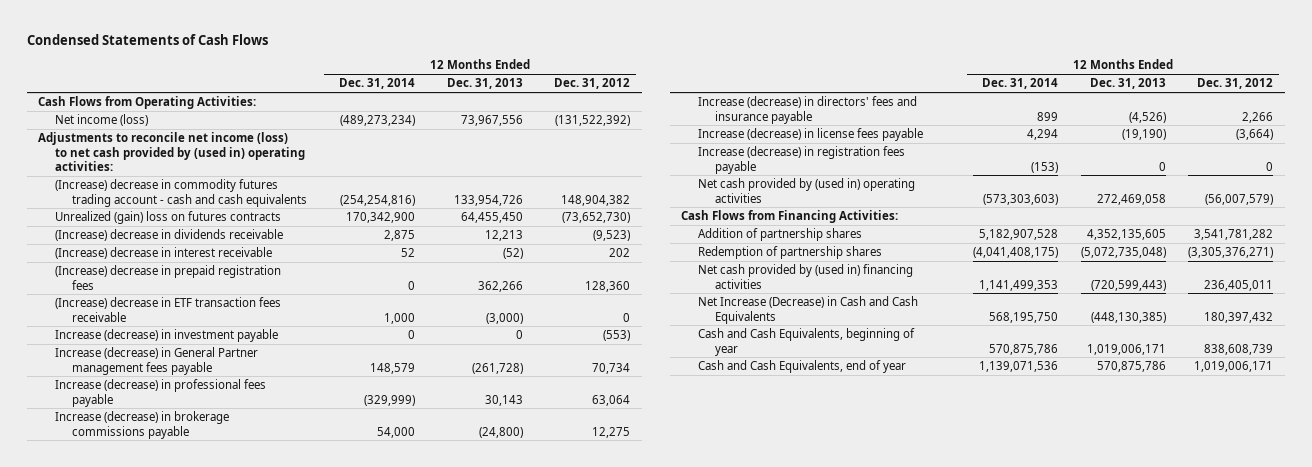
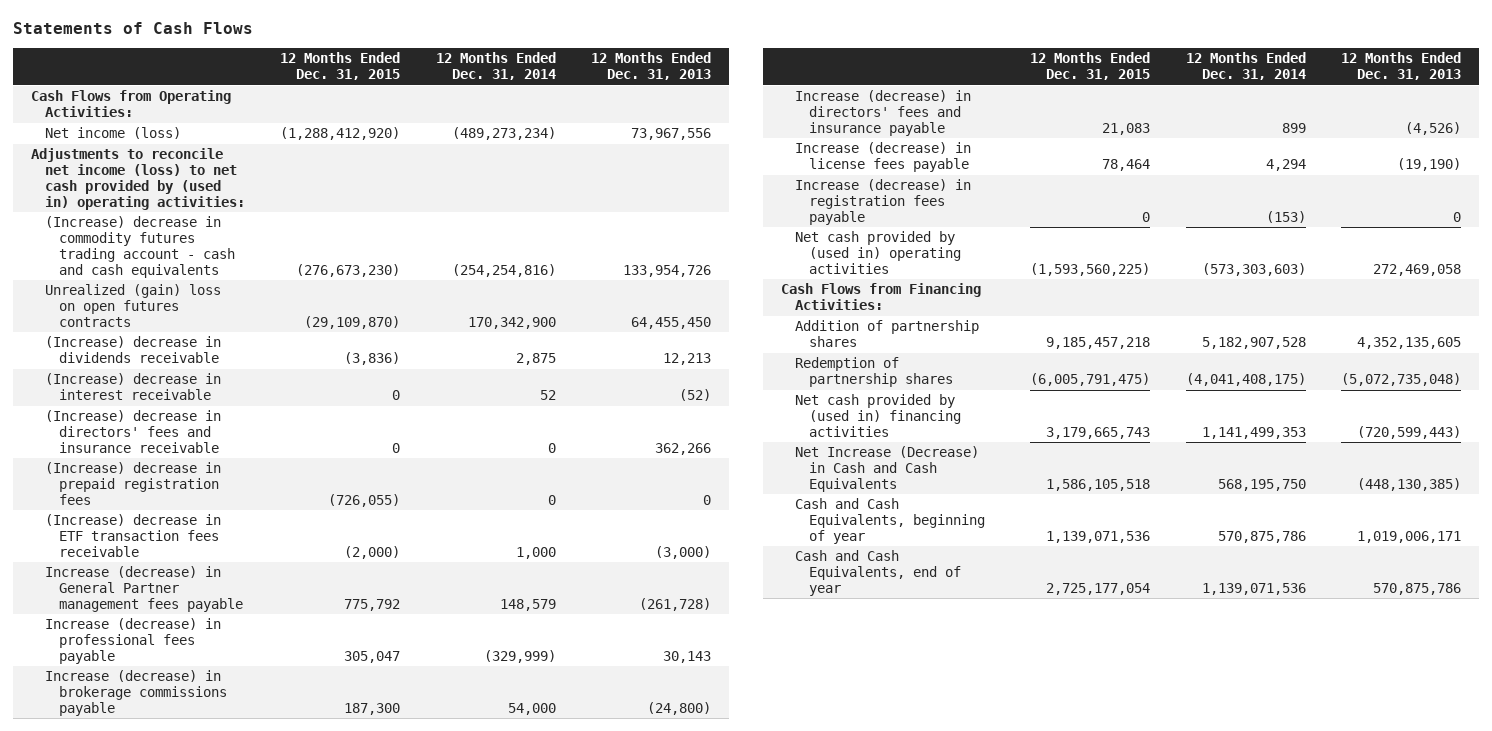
- Condensed Statements of Cash Flows
+ Statements of Cash Flows
- | 12 Months Ended Dec. 31, 2014 | 12 Months Ended Dec. 31, 2013 | 12 Months Ended Dec. 31, 2012
+ | 12 Months Ended Dec. 31, 2015 | 12 Months Ended Dec. 31, 2014 | 12 Months Ended Dec. 31, 2013
- Unrealized (gain) loss on futures contracts | 170,342,900 | 64,455,450 | (73,652,730)
+ Unrealized (gain) loss on open futures contracts | (29,109,870) | 170,342,900 | 64,455,450
- (Increase) decrease in prepaid registration fees | 0 | 362,266 | 128,360
+ (Increase) decrease in directors' fees and insurance receivable | 0 | 0 | 362,266
+ (Increase) decrease in prepaid registration fees | (726,055) | 0 | 0
- Increase (decrease) in investment payable | 0 | 0 | (553)

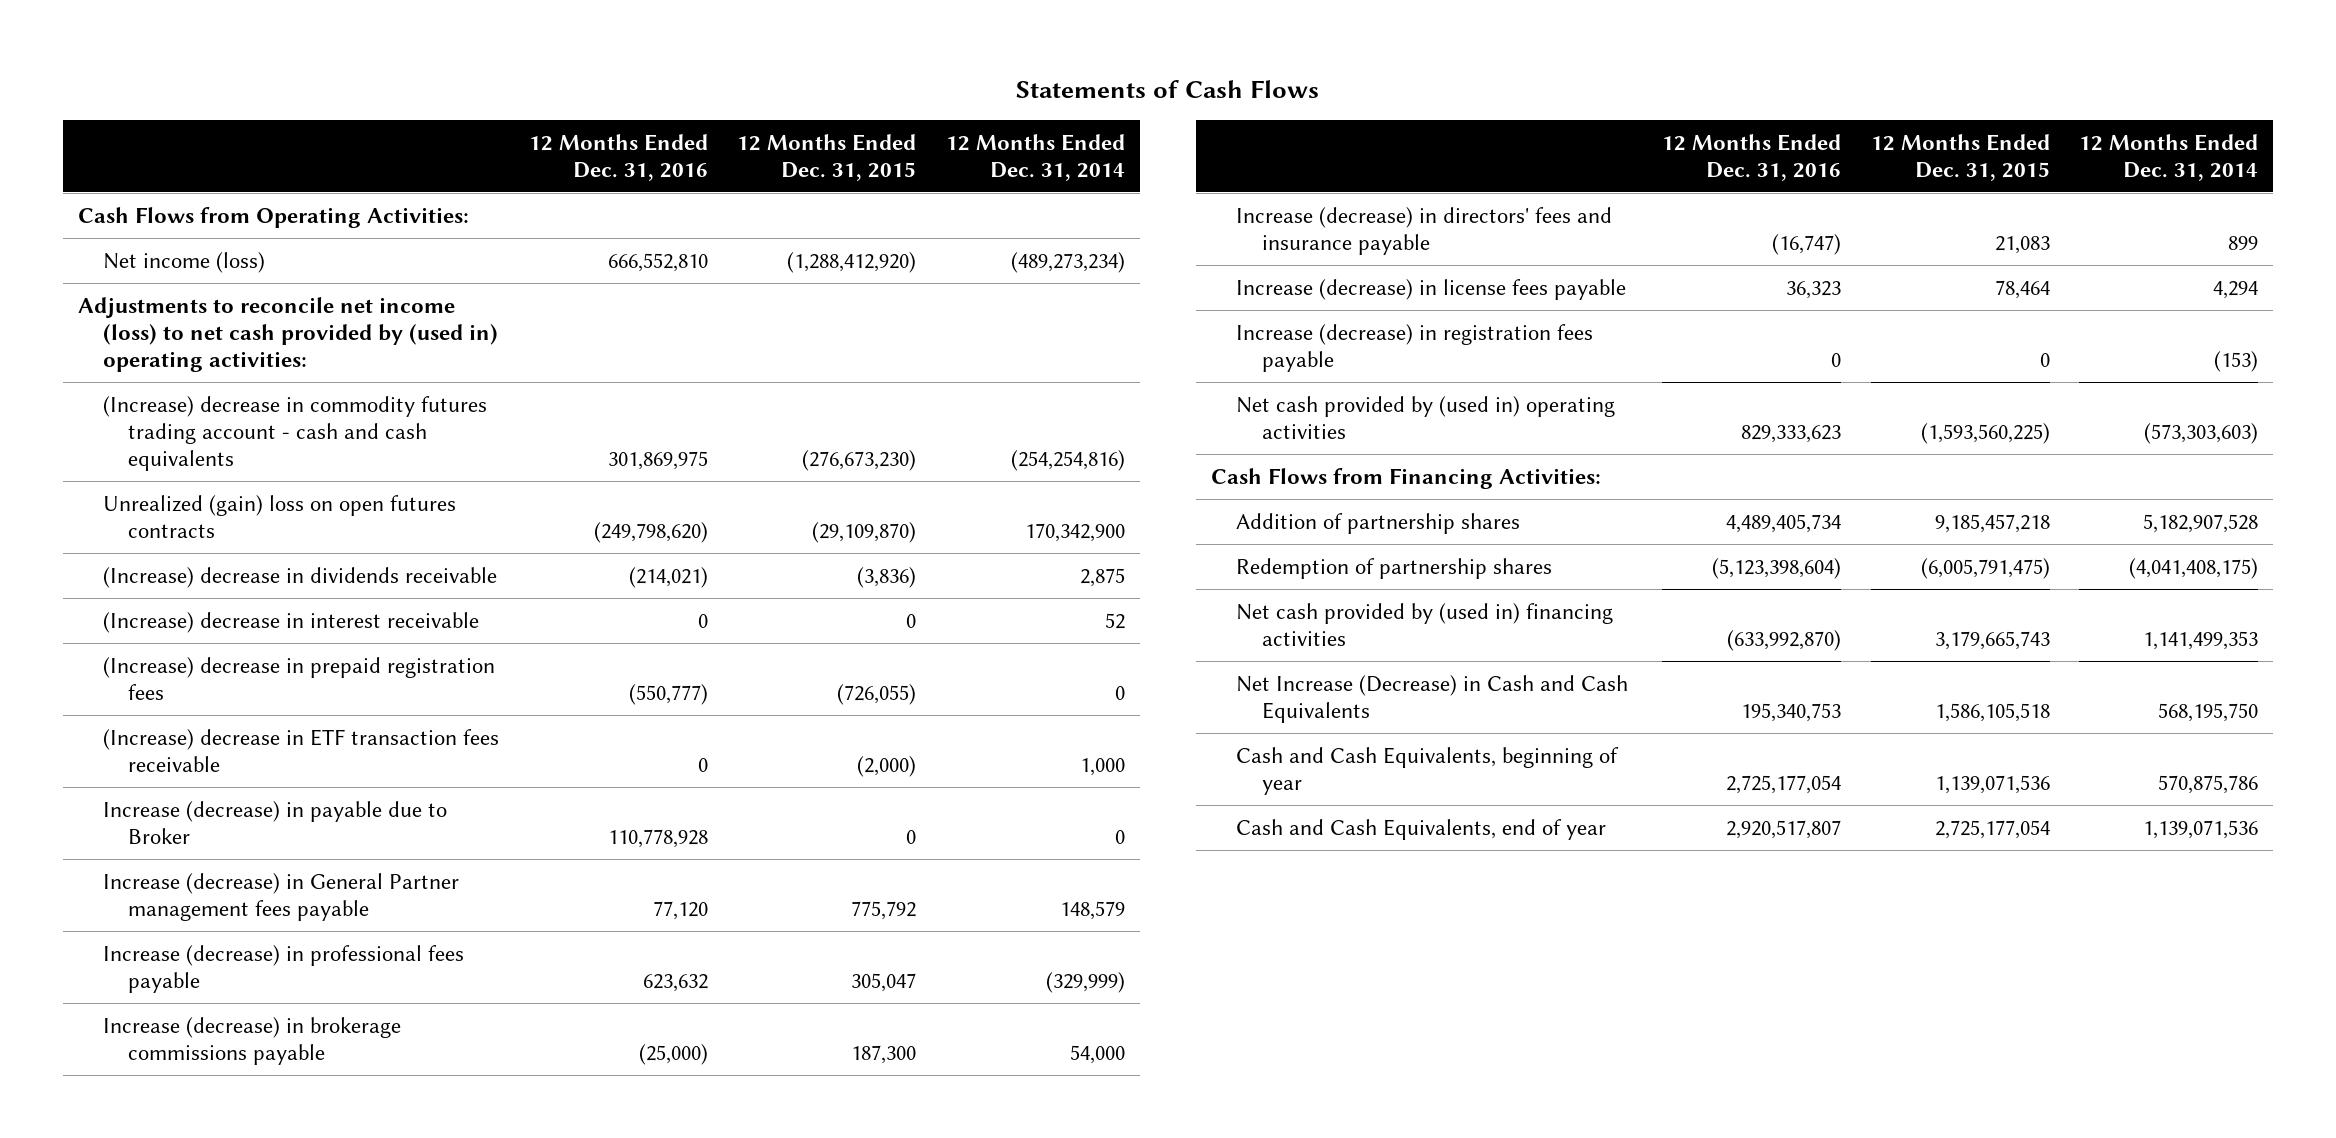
- | 12 Months Ended Dec. 31, 2015 | 12 Months Ended Dec. 31, 2014 | 12 Months Ended Dec. 31, 2013
+ | 12 Months Ended Dec. 31, 2016 | 12 Months Ended Dec. 31, 2015 | 12 Months Ended Dec. 31, 2014
- (Increase) decrease in directors' fees and insurance receivable | 0 | 0 | 362,266
+ Increase (decrease) in payable due to Broker | 110,778,928 | 0 | 0

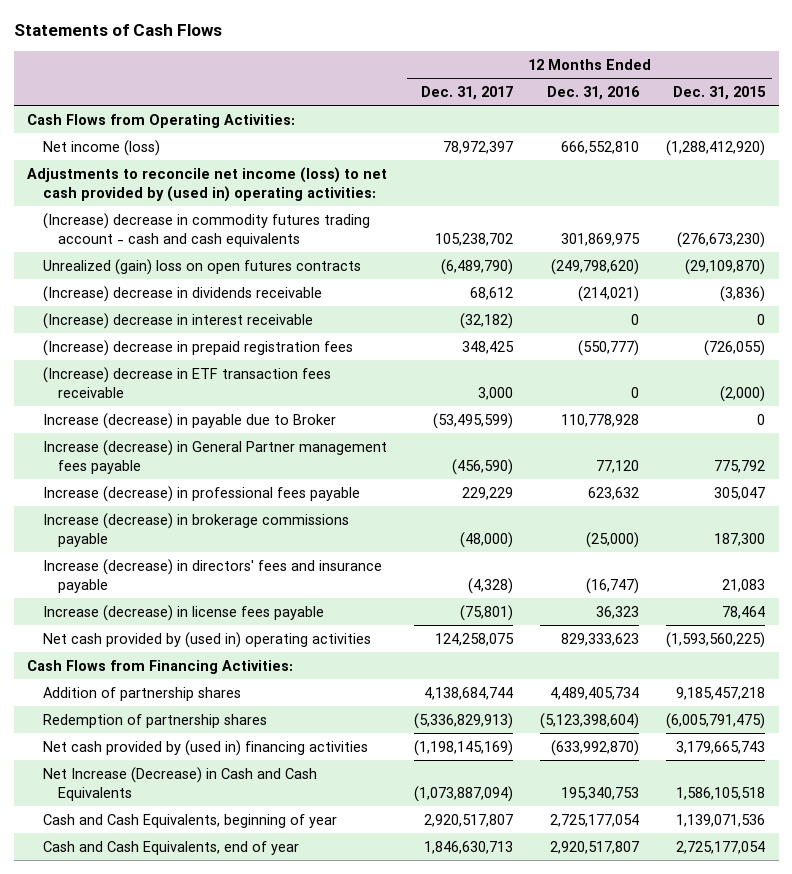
- | 12 Months Ended Dec. 31, 2016 | 12 Months Ended Dec. 31, 2015 | 12 Months Ended Dec. 31, 2014
+ | 12 Months Ended Dec. 31, 2017 | 12 Months Ended Dec. 31, 2016 | 12 Months Ended Dec. 31, 2015
- Increase (decrease) in registration fees payable | 0 | 0 | (153)

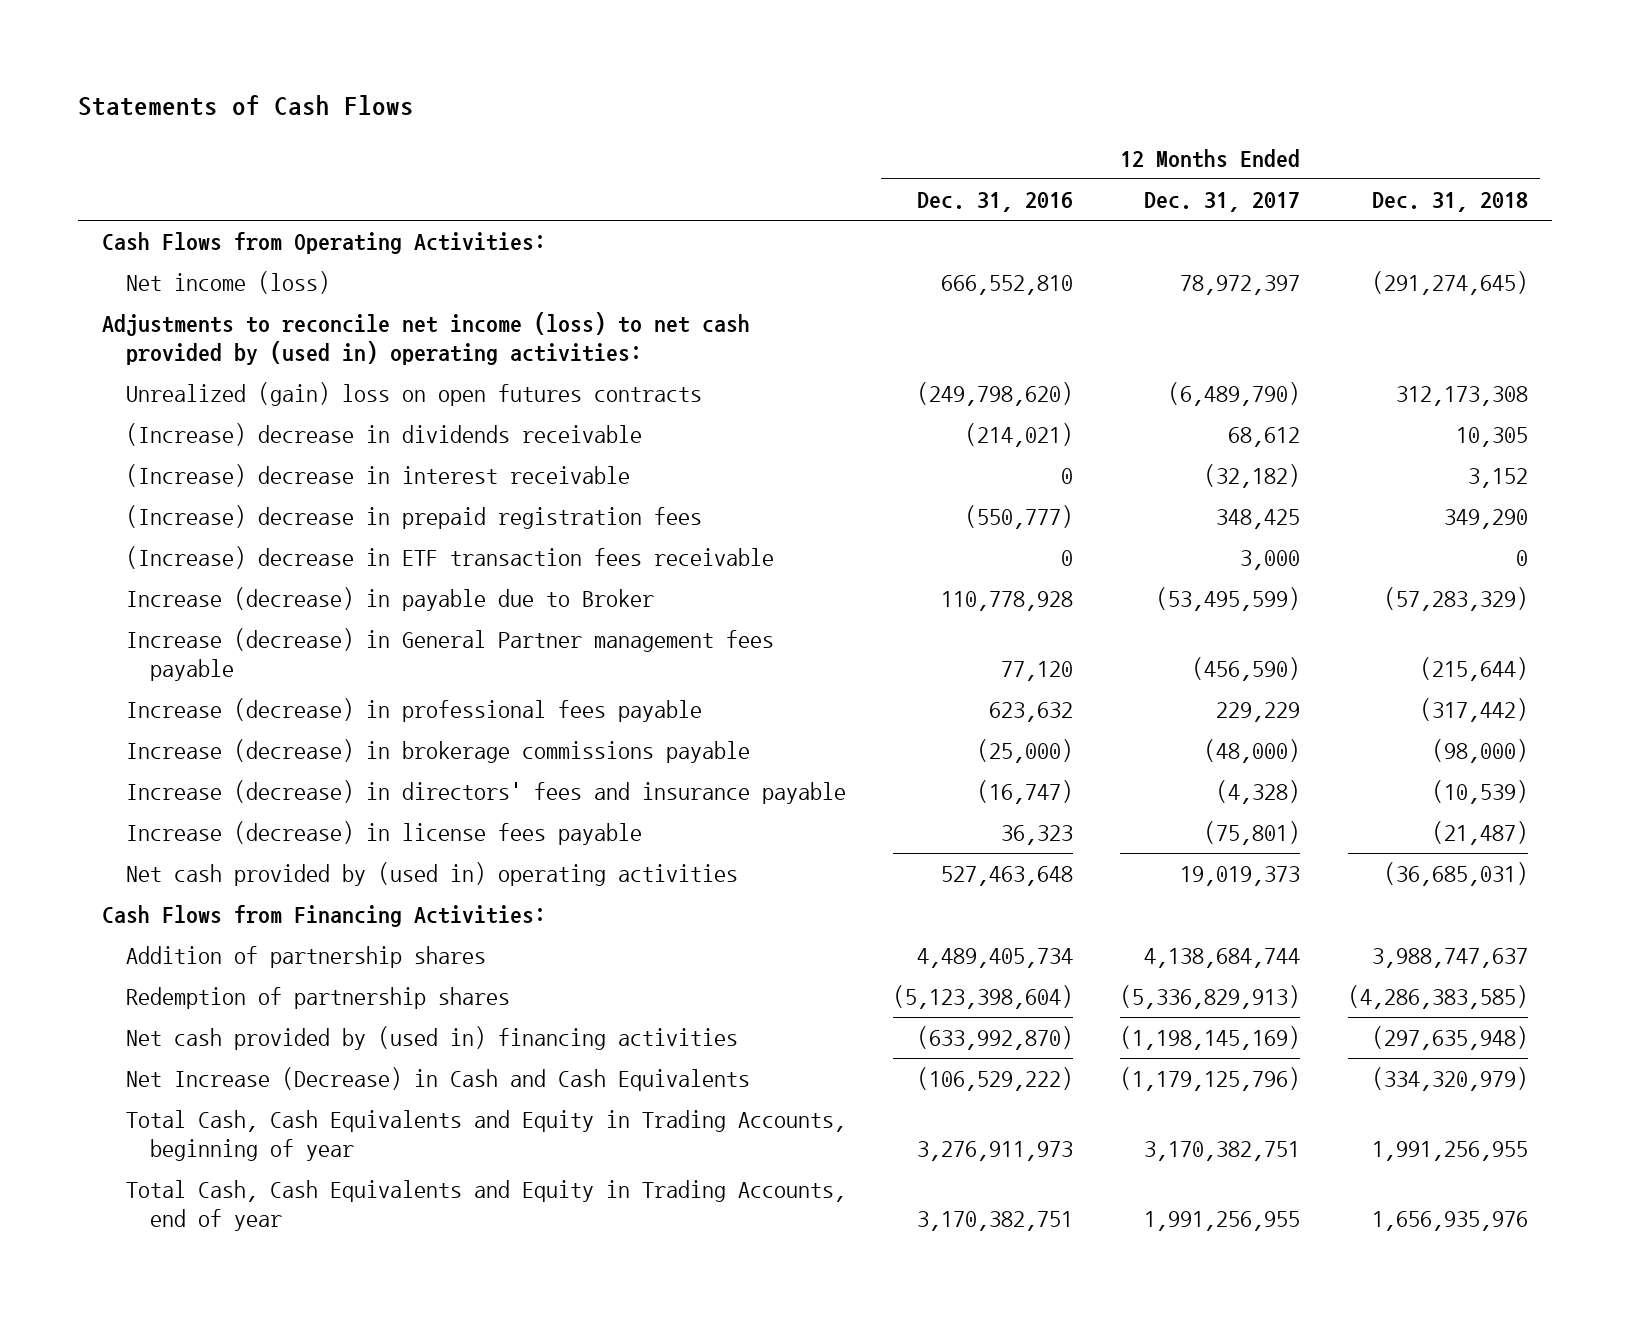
- | 12 Months Ended Dec. 31, 2017 | 12 Months Ended Dec. 31, 2016 | 12 Months Ended Dec. 31, 2015
+ | 12 Months Ended Dec. 31, 2016 | 12 Months Ended Dec. 31, 2017 | 12 Months Ended Dec. 31, 2018
- (Increase) decrease in commodity futures trading account - cash and cash equivalents | 105,238,702 | 301,869,975 | (276,673,230)
- Net cash provided by (used in) operating activities | 124,258,075 | 829,333,623 | (1,593,560,225)
+ Net cash provided by (used in) operating activities | 527,463,648 | 19,019,373 | (36,685,031)
- Net Increase (Decrease) in Cash and Cash Equivalents | (1,073,887,094) | 195,340,753 | 1,586,105,518
- Cash and Cash Equivalents, beginning of year | 2,920,517,807 | 2,725,177,054 | 1,139,071,536
- Cash and Cash Equivalents, end of year | 1,846,630,713 | 2,920,517,807 | 2,725,177,054
+ Net Increase (Decrease) in Cash and Cash Equivalents | (106,529,222) | (1,179,125,796) | (334,320,979)
+ Total Cash, Cash Equivalents and Equity in Trading Accounts, beginning of year | 3,276,911,973 | 3,170,382,751 | 1,991,256,955
+ Total Cash, Cash Equivalents and Equity in Trading Accounts, end of year | 3,170,382,751 | 1,991,256,955 | 1,656,935,976

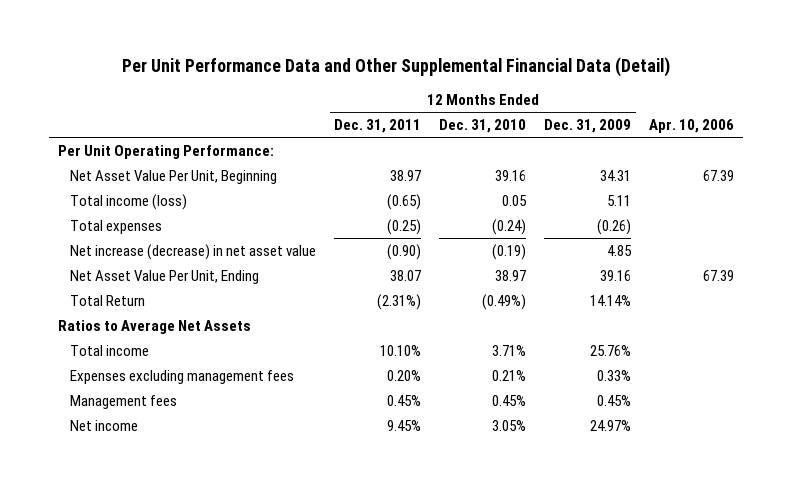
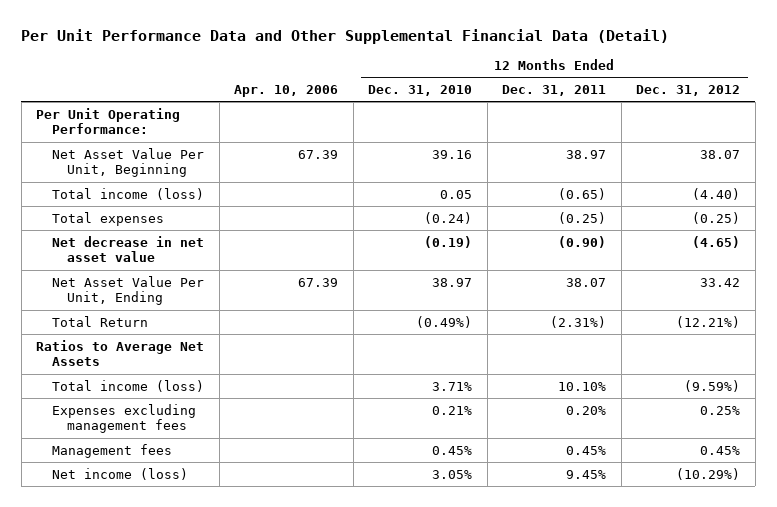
- | 12 Months Ended Dec. 31, 2011 | 12 Months Ended Dec. 31, 2010 | 12 Months Ended Dec. 31, 2009 | Apr. 10, 2006
+ | Apr. 10, 2006 | 12 Months Ended Dec. 31, 2010 | 12 Months Ended Dec. 31, 2011 | 12 Months Ended Dec. 31, 2012
- Net increase (decrease) in net asset value | (0.90) | (0.19) | 4.85 |
+ Net decrease in net asset value | | (0.19) | (0.90) | (4.65)
- Total income | 10.10% | 3.71% | 25.76% |
+ Total income (loss) | | 3.71% | 10.10% | (9.59%)
- Net income | 9.45% | 3.05% | 24.97% |
+ Net income (loss) | | 3.05% | 9.45% | (10.29%)

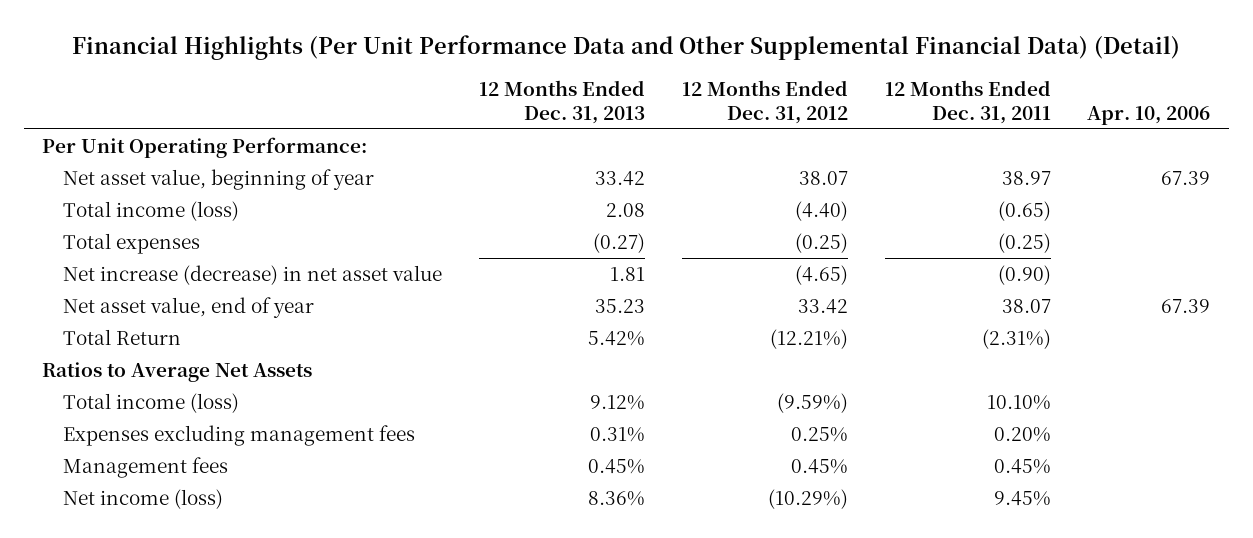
- Per Unit Performance Data and Other Supplemental Financial Data (Detail)
+ Financial Highlights (Per Unit Performance Data and Other Supplemental Financial Data) (Detail)
- | Apr. 10, 2006 | 12 Months Ended Dec. 31, 2010 | 12 Months Ended Dec. 31, 2011 | 12 Months Ended Dec. 31, 2012
+ | 12 Months Ended Dec. 31, 2013 | 12 Months Ended Dec. 31, 2012 | 12 Months Ended Dec. 31, 2011 | Apr. 10, 2006
- Net Asset Value Per Unit, Beginning | 67.39 | 39.16 | 38.97 | 38.07
+ Net asset value, beginning of year | 33.42 | 38.07 | 38.97 | 67.39
- Net decrease in net asset value | | (0.19) | (0.90) | (4.65)
- Net Asset Value Per Unit, Ending | 67.39 | 38.97 | 38.07 | 33.42
+ Net increase (decrease) in net asset value | 1.81 | (4.65) | (0.90) |
+ Net asset value, end of year | 35.23 | 33.42 | 38.07 | 67.39

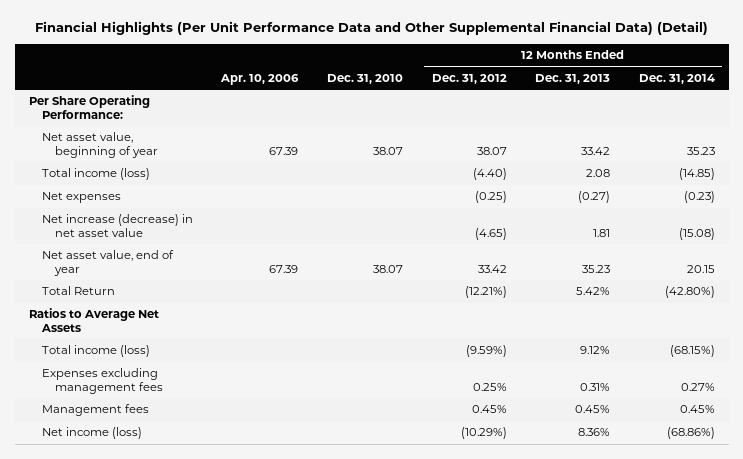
- | 12 Months Ended Dec. 31, 2013 | 12 Months Ended Dec. 31, 2012 | 12 Months Ended Dec. 31, 2011 | Apr. 10, 2006
+ | Apr. 10, 2006 | Dec. 31, 2010 | 12 Months Ended Dec. 31, 2012 | 12 Months Ended Dec. 31, 2013 | 12 Months Ended Dec. 31, 2014
- Per Unit Operating Performance:
+ Per Share Operating Performance:
- Total expenses | (0.27) | (0.25) | (0.25) |
+ Net expenses | | | (0.25) | (0.27) | (0.23)

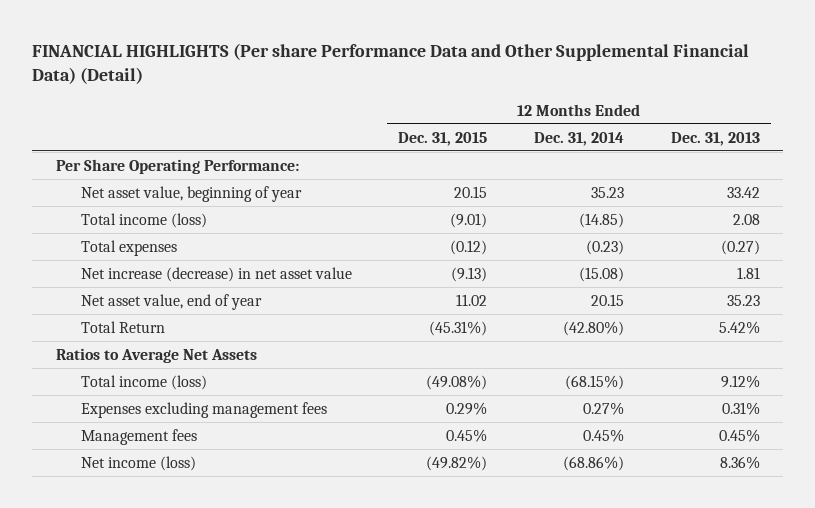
- Financial Highlights (Per Unit Performance Data and Other Supplemental Financial Data) (Detail)
+ FINANCIAL HIGHLIGHTS (Per share Performance Data and Other Supplemental Financial Data) (Detail)
- | Apr. 10, 2006 | Dec. 31, 2010 | 12 Months Ended Dec. 31, 2012 | 12 Months Ended Dec. 31, 2013 | 12 Months Ended Dec. 31, 2014
+ | 12 Months Ended Dec. 31, 2015 | 12 Months Ended Dec. 31, 2014 | 12 Months Ended Dec. 31, 2013
- Net expenses | | | (0.25) | (0.27) | (0.23)
+ Total expenses | (0.12) | (0.23) | (0.27)

